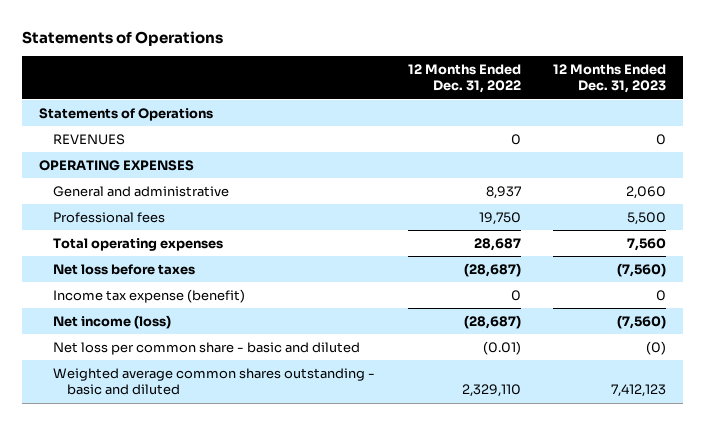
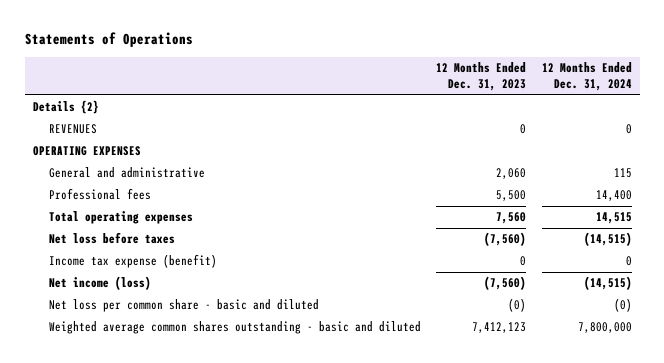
- | 12 Months Ended Dec. 31, 2022 | 12 Months Ended Dec. 31, 2023
+ | 12 Months Ended Dec. 31, 2023 | 12 Months Ended Dec. 31, 2024
- Statements of Operations
+ Details {2}

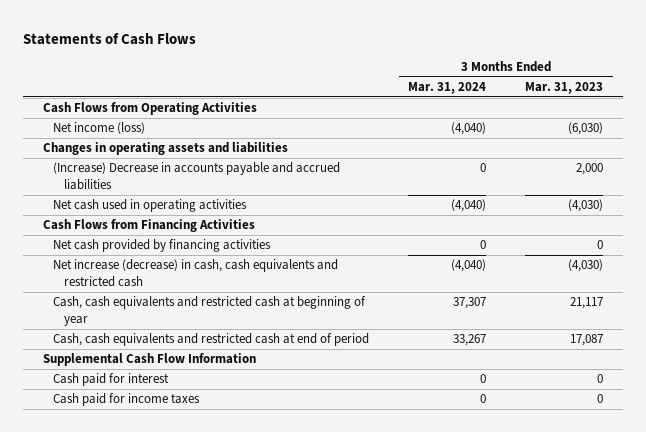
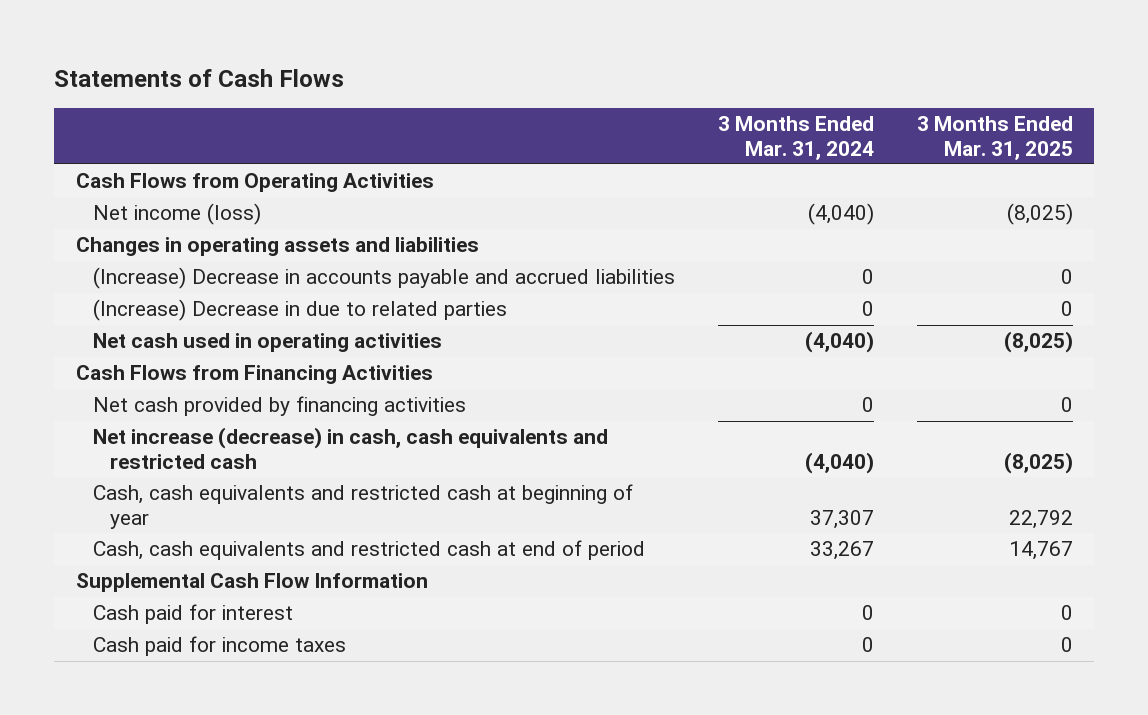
- | 3 Months Ended Mar. 31, 2024 | 3 Months Ended Mar. 31, 2023
+ | 3 Months Ended Mar. 31, 2024 | 3 Months Ended Mar. 31, 2025
+ (Increase) Decrease in due to related parties | 0 | 0

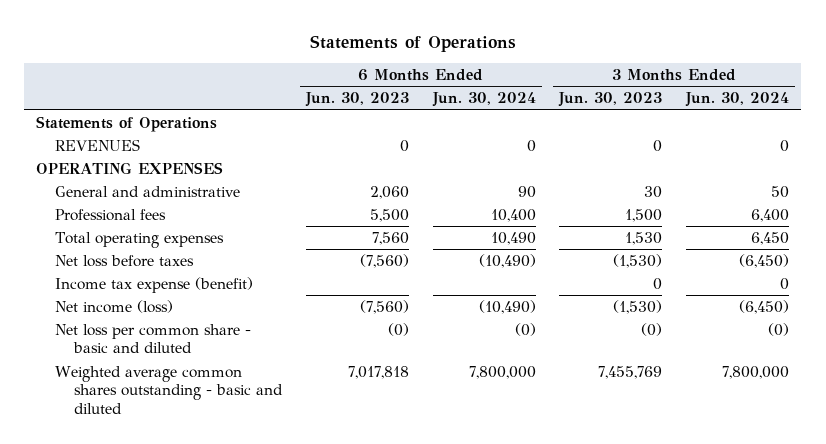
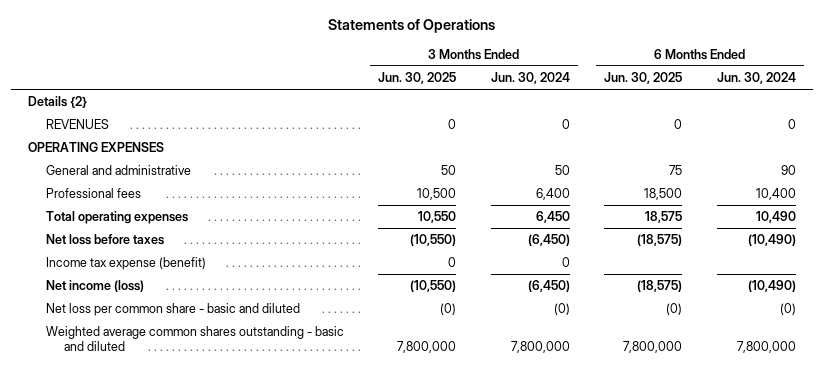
- | 6 Months Ended Jun. 30, 2023 | 6 Months Ended Jun. 30, 2024 | 3 Months Ended Jun. 30, 2023 | 3 Months Ended Jun. 30, 2024
+ | 3 Months Ended Jun. 30, 2025 | 3 Months Ended Jun. 30, 2024 | 6 Months Ended Jun. 30, 2025 | 6 Months Ended Jun. 30, 2024
- Statements of Operations
+ Details {2}

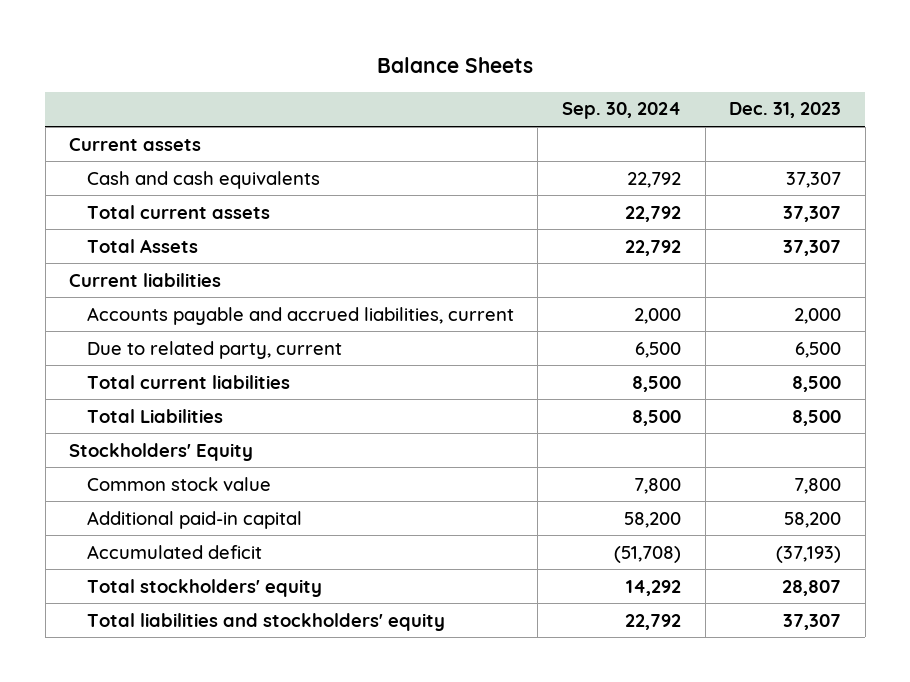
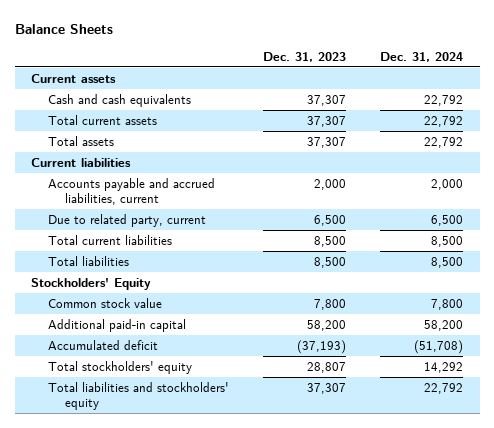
- | Sep. 30, 2024 | Dec. 31, 2023
+ | Dec. 31, 2023 | Dec. 31, 2024
- Total Assets | 22,792 | 37,307
+ Total assets | 37,307 | 22,792
- Total Liabilities | 8,500 | 8,500
+ Total liabilities | 8,500 | 8,500

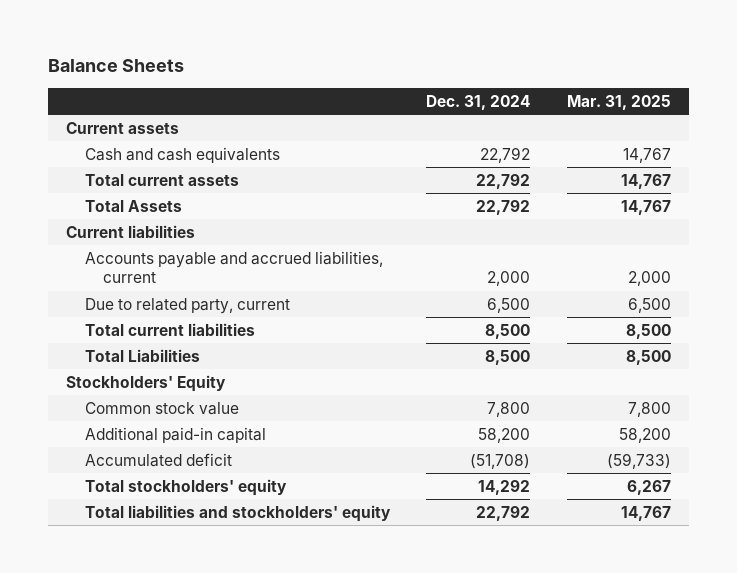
- | Dec. 31, 2023 | Dec. 31, 2024
+ | Dec. 31, 2024 | Mar. 31, 2025
- Total assets | 37,307 | 22,792
+ Total Assets | 22,792 | 14,767
- Total liabilities | 8,500 | 8,500
+ Total Liabilities | 8,500 | 8,500

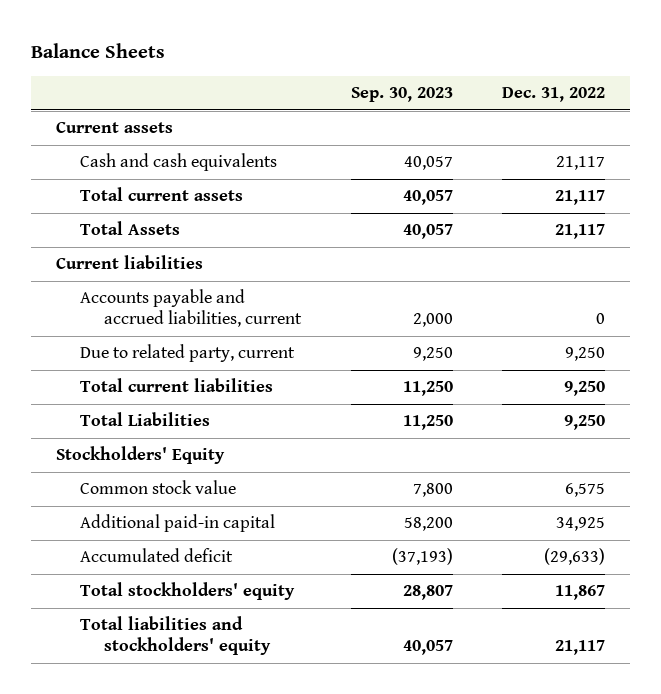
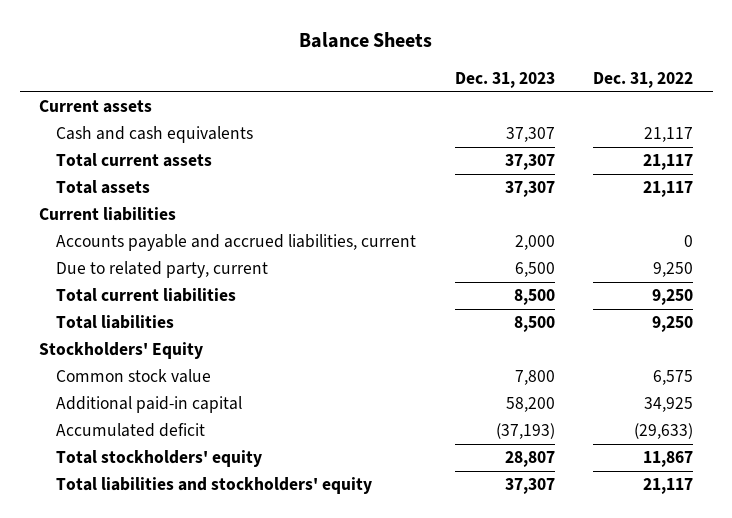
- | Sep. 30, 2023 | Dec. 31, 2022
+ | Dec. 31, 2023 | Dec. 31, 2022
- Total Assets | 40,057 | 21,117
+ Total assets | 37,307 | 21,117
- Total Liabilities | 11,250 | 9,250
+ Total liabilities | 8,500 | 9,250

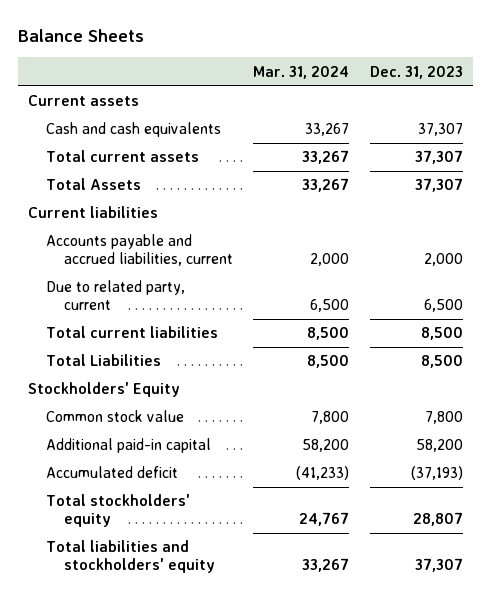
- | Dec. 31, 2023 | Dec. 31, 2022
+ | Mar. 31, 2024 | Dec. 31, 2023
- Total assets | 37,307 | 21,117
+ Total Assets | 33,267 | 37,307
- Total liabilities | 8,500 | 9,250
+ Total Liabilities | 8,500 | 8,500

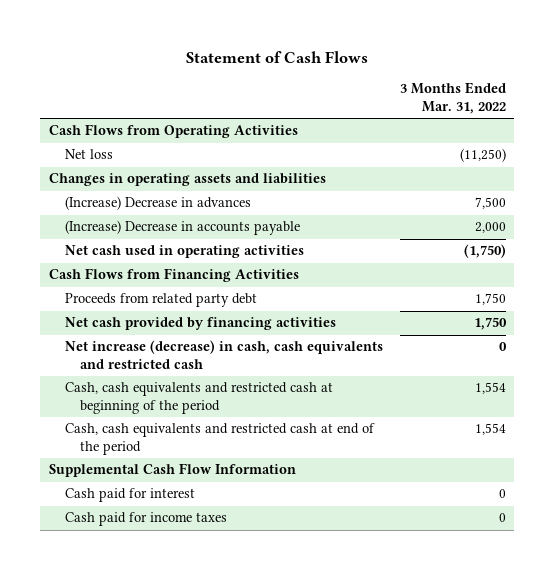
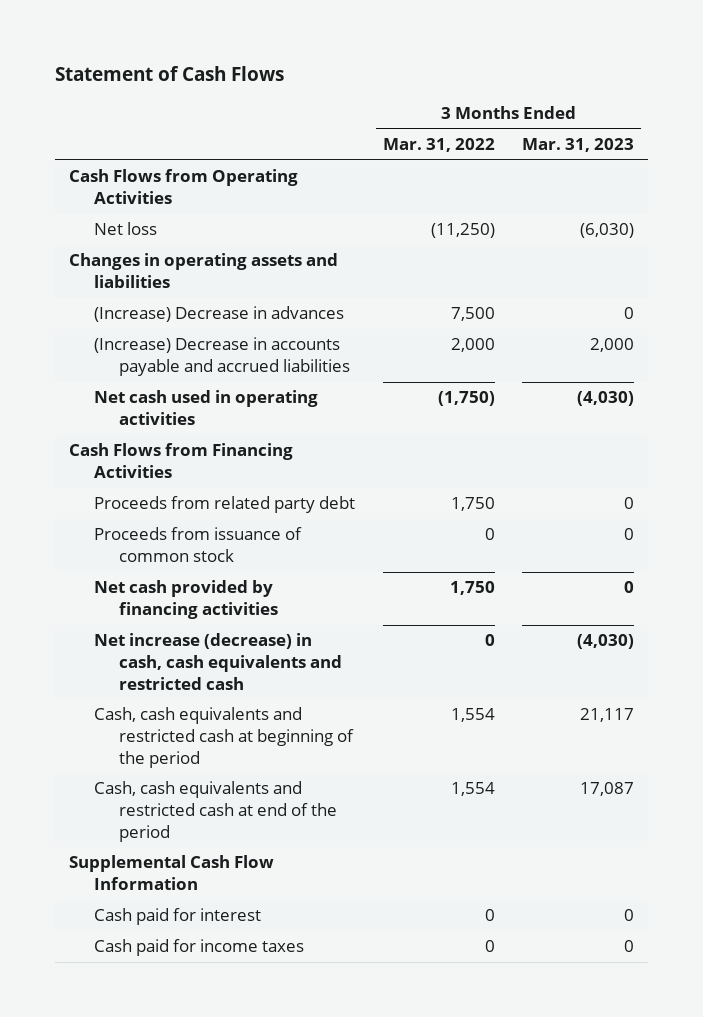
- | 3 Months Ended Mar. 31, 2022
+ | 3 Months Ended Mar. 31, 2022 | 3 Months Ended Mar. 31, 2023
- (Increase) Decrease in accounts payable | 2,000
+ (Increase) Decrease in accounts payable and accrued liabilities | 2,000 | 2,000
+ Proceeds from issuance of common stock | 0 | 0

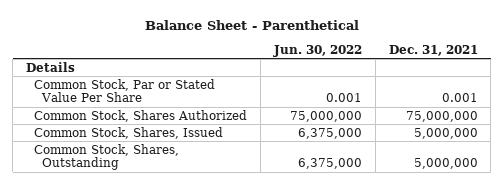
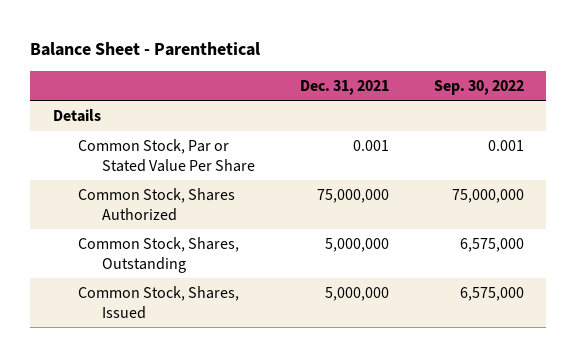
- | Jun. 30, 2022 | Dec. 31, 2021
+ | Dec. 31, 2021 | Sep. 30, 2022
moved down: Common Stock, Shares, Issued | 5,000,000 | 6,575,000

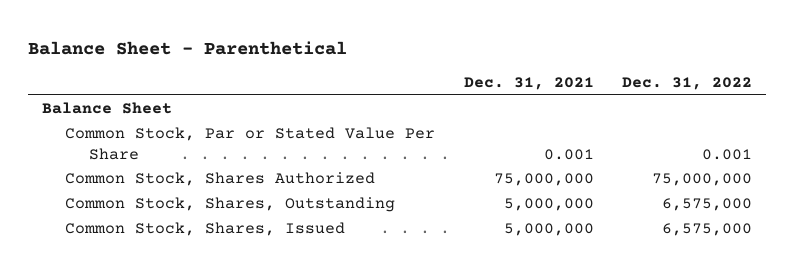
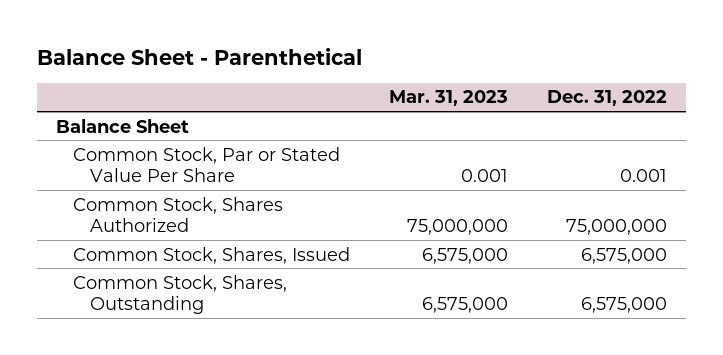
- | Dec. 31, 2021 | Dec. 31, 2022
+ | Mar. 31, 2023 | Dec. 31, 2022
moved down: Common Stock, Shares, Outstanding | 6,575,000 | 6,575,000

